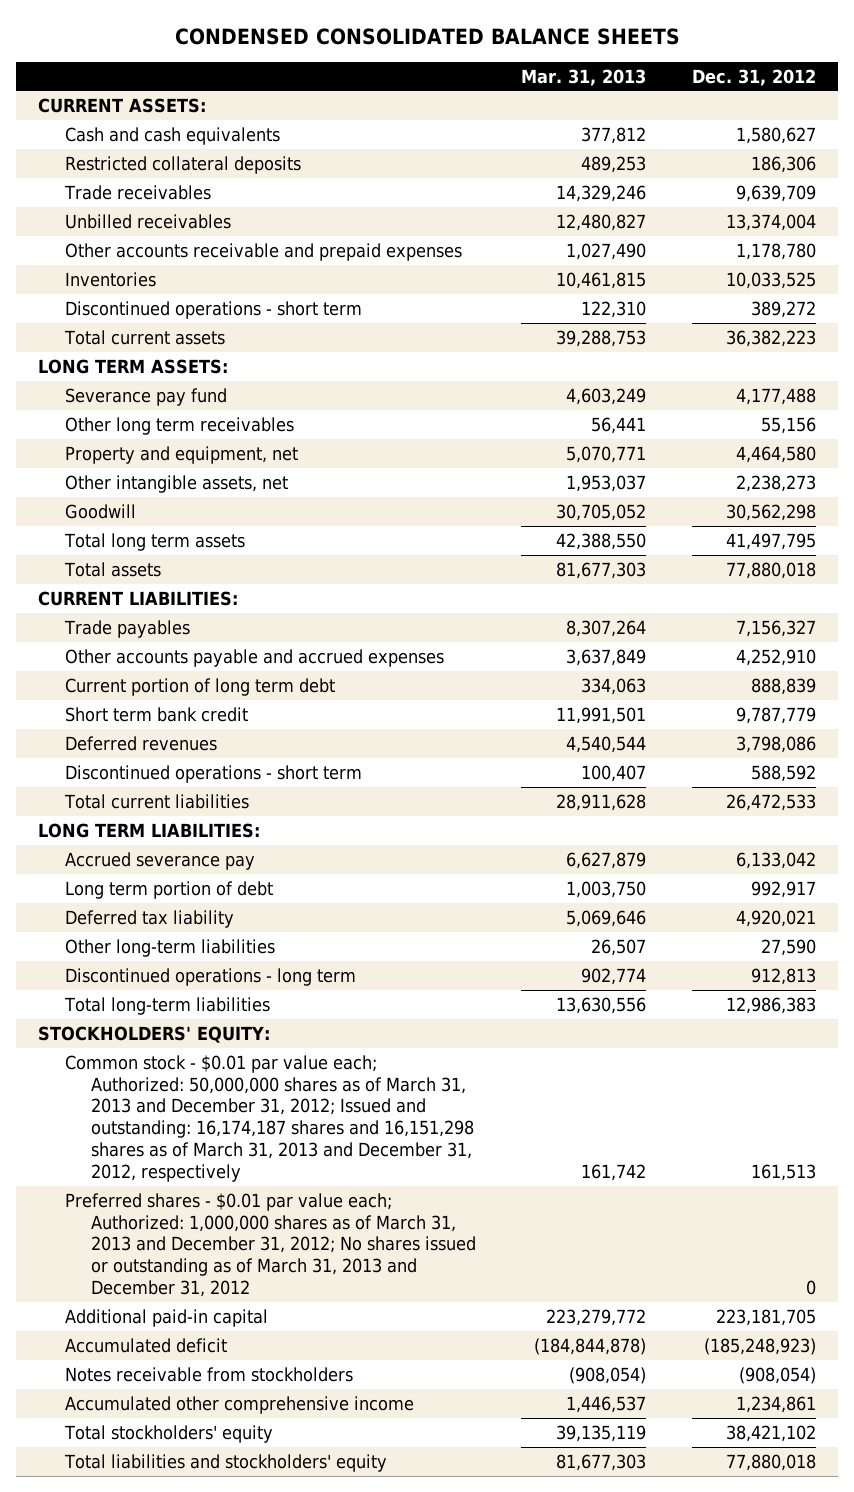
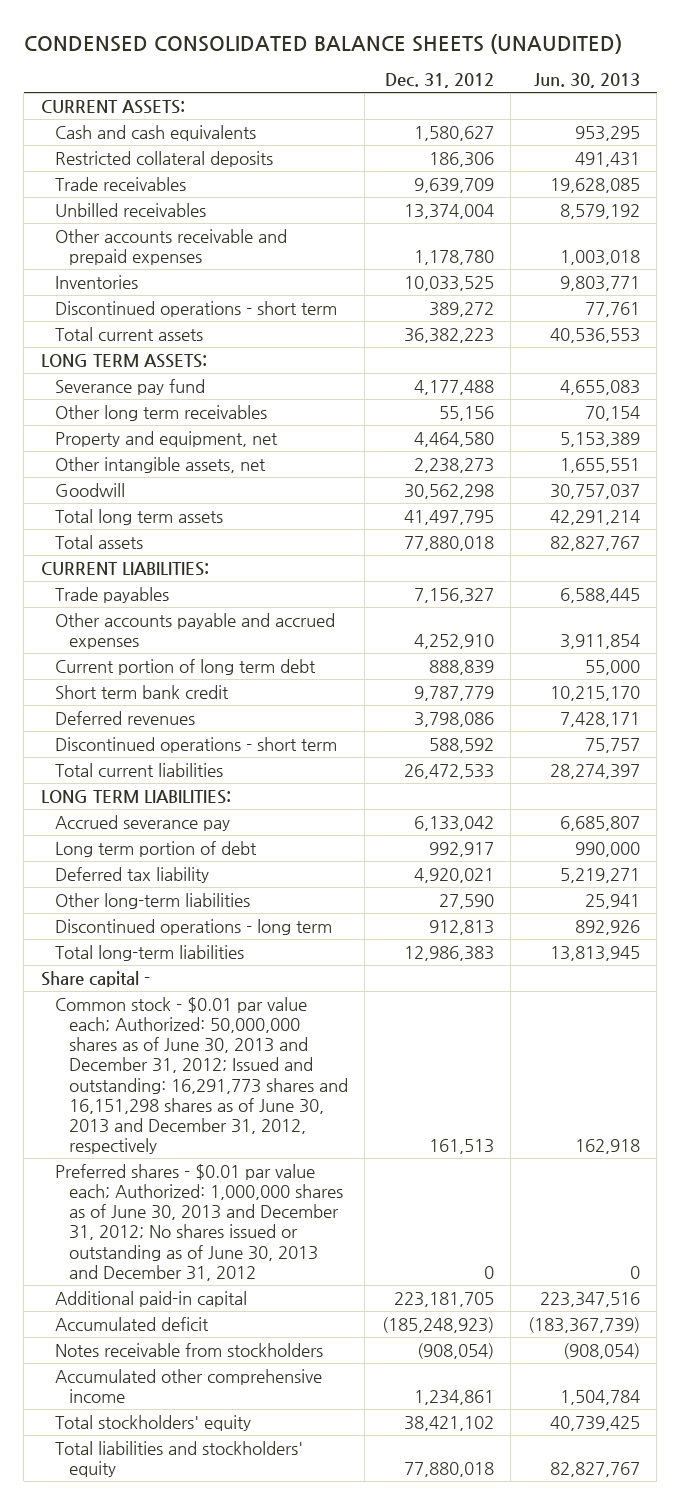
- CONDENSED CONSOLIDATED BALANCE SHEETS
+ CONDENSED CONSOLIDATED BALANCE SHEETS (UNAUDITED)
- | Mar. 31, 2013 | Dec. 31, 2012
+ | Dec. 31, 2012 | Jun. 30, 2013
- STOCKHOLDERS' EQUITY:
- Common stock - $0.01 par value each; Authorized: 50,000,000 shares as of March 31, 2013 and December 31, 2012; Issued and outstanding: 16,174,187 shares and 16,151,298 shares as of March 31, 2013 and December 31, 2012, respectively | 161,742 | 161,513
- Preferred shares - $0.01 par value each; Authorized: 1,000,000 shares as of March 31, 2013 and December 31, 2012; No shares issued or outstanding as of March 31, 2013 and December 31, 2012 | | 0
+ Share capital -
+ Common stock - $0.01 par value each; Authorized: 50,000,000 shares as of June 30, 2013 and December 31, 2012; Issued and outstanding: 16,291,773 shares and 16,151,298 shares as of June 30, 2013 and December 31, 2012, respectively | 161,513 | 162,918
+ Preferred shares - $0.01 par value each; Authorized: 1,000,000 shares as of June 30, 2013 and December 31, 2012; No shares issued or outstanding as of June 30, 2013 and December 31, 2012 | 0 | 0

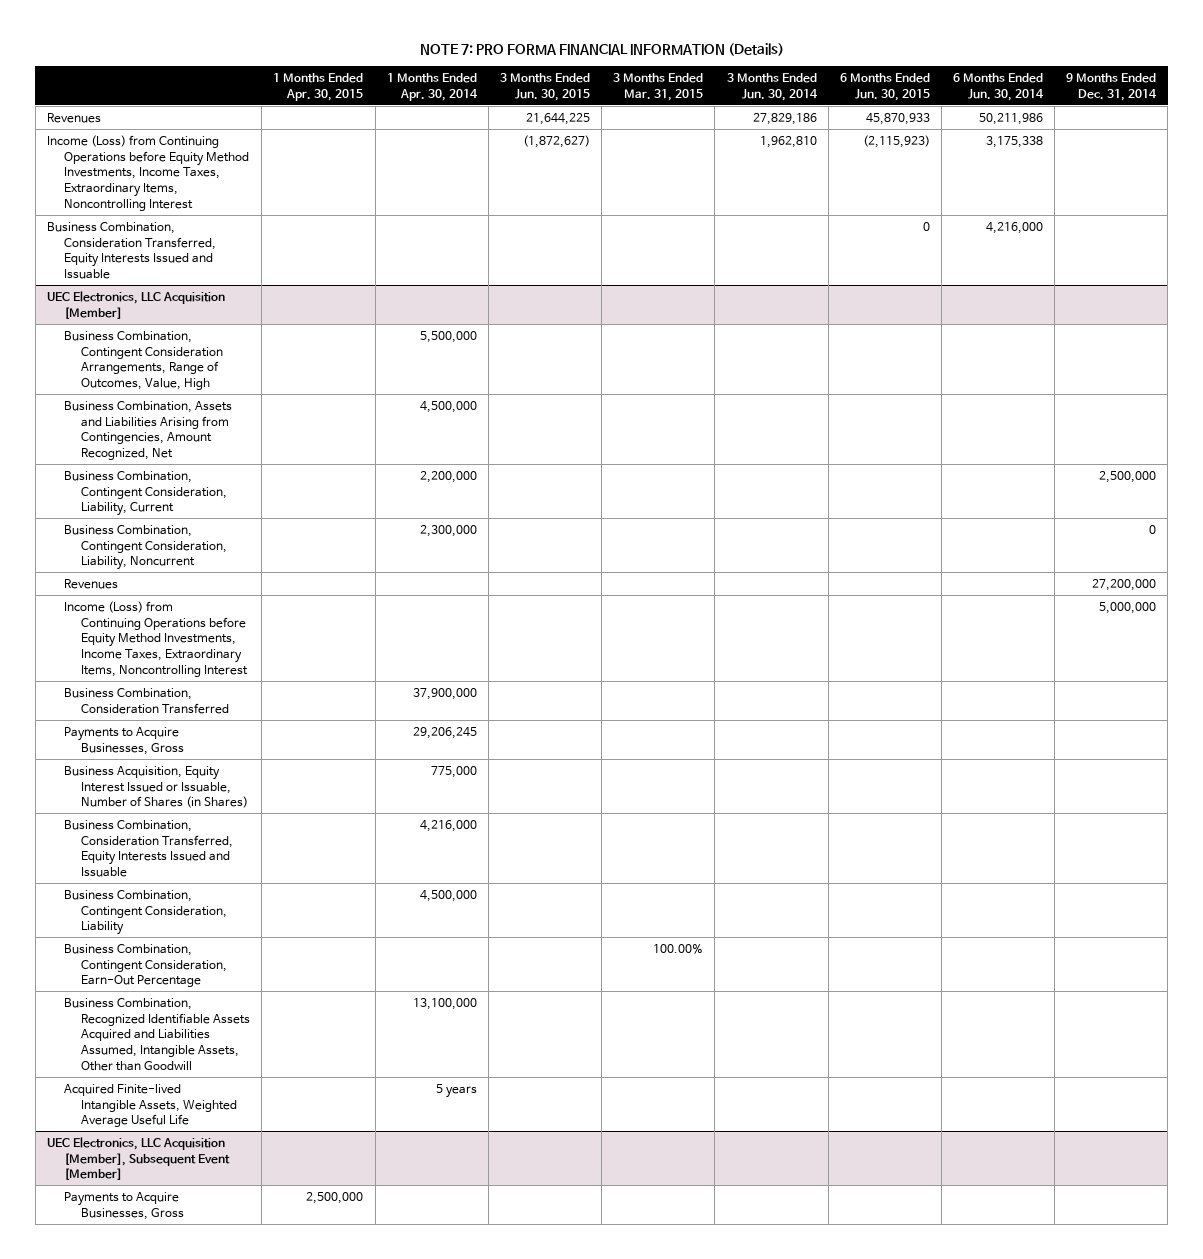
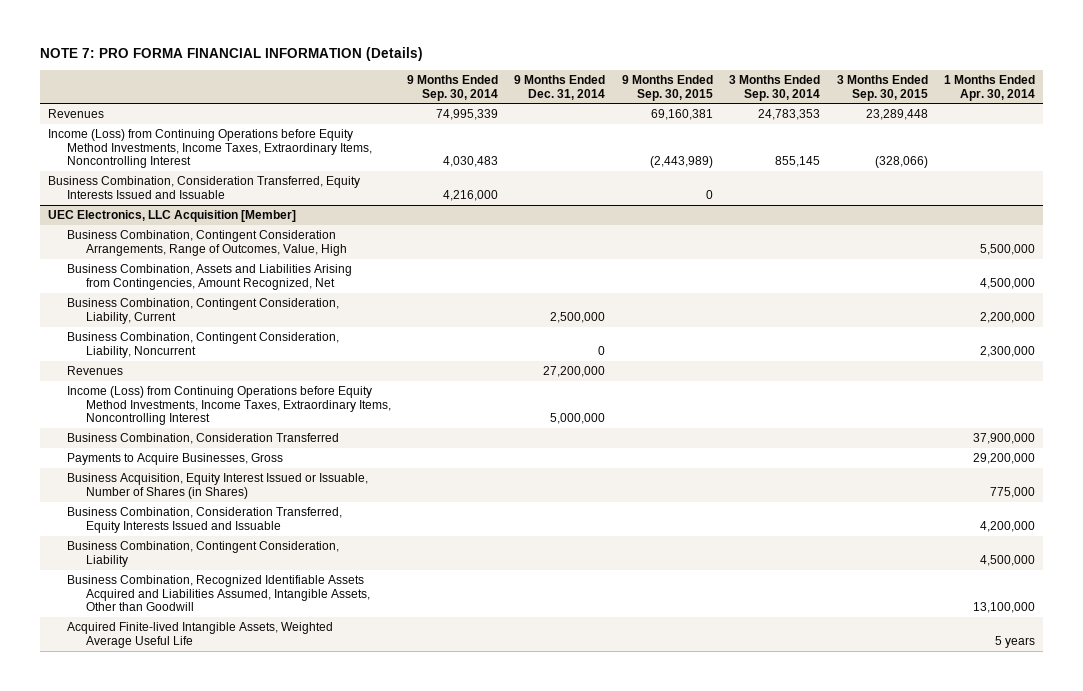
- | 1 Months Ended Apr. 30, 2015 | 1 Months Ended Apr. 30, 2014 | 3 Months Ended Jun. 30, 2015 | 3 Months Ended Mar. 31, 2015 | 3 Months Ended Jun. 30, 2014 | 6 Months Ended Jun. 30, 2015 | 6 Months Ended Jun. 30, 2014 | 9 Months Ended Dec. 31, 2014
+ | 9 Months Ended Sep. 30, 2014 | 9 Months Ended Dec. 31, 2014 | 9 Months Ended Sep. 30, 2015 | 3 Months Ended Sep. 30, 2014 | 3 Months Ended Sep. 30, 2015 | 1 Months Ended Apr. 30, 2014
@ UEC Electronics, LLC Acquisition [Member]
- Payments to Acquire Businesses, Gross | | 29,206,245 | | | | | |
+ Payments to Acquire Businesses, Gross | | | | | | 29,200,000
- Business Combination, Consideration Transferred, Equity Interests Issued and Issuable | | 4,216,000 | | | | | |
+ Business Combination, Consideration Transferred, Equity Interests Issued and Issuable | | | | | | 4,200,000
- Business Combination, Contingent Consideration, Earn-Out Percentage | | | | 100.00% | | | |
- UEC Electronics, LLC Acquisition [Member], Subsequent Event [Member]
- Payments to Acquire Businesses, Gross | 2,500,000 | | | | | | |

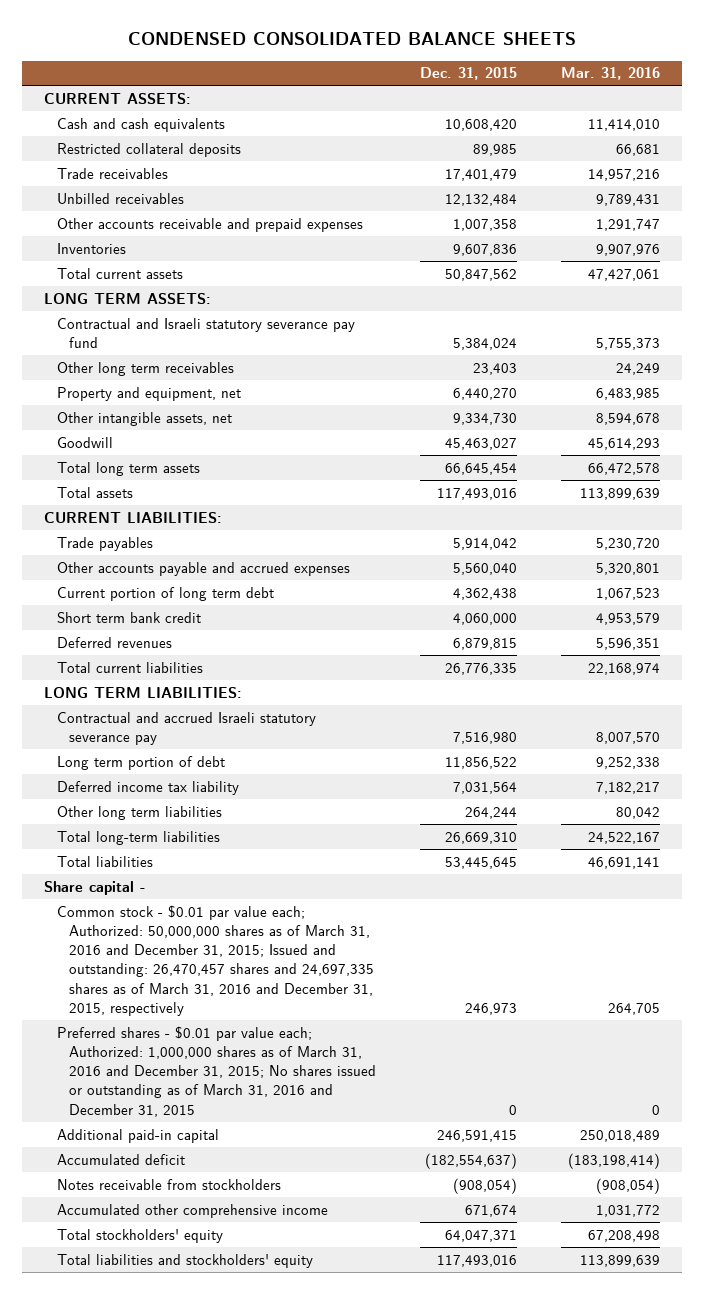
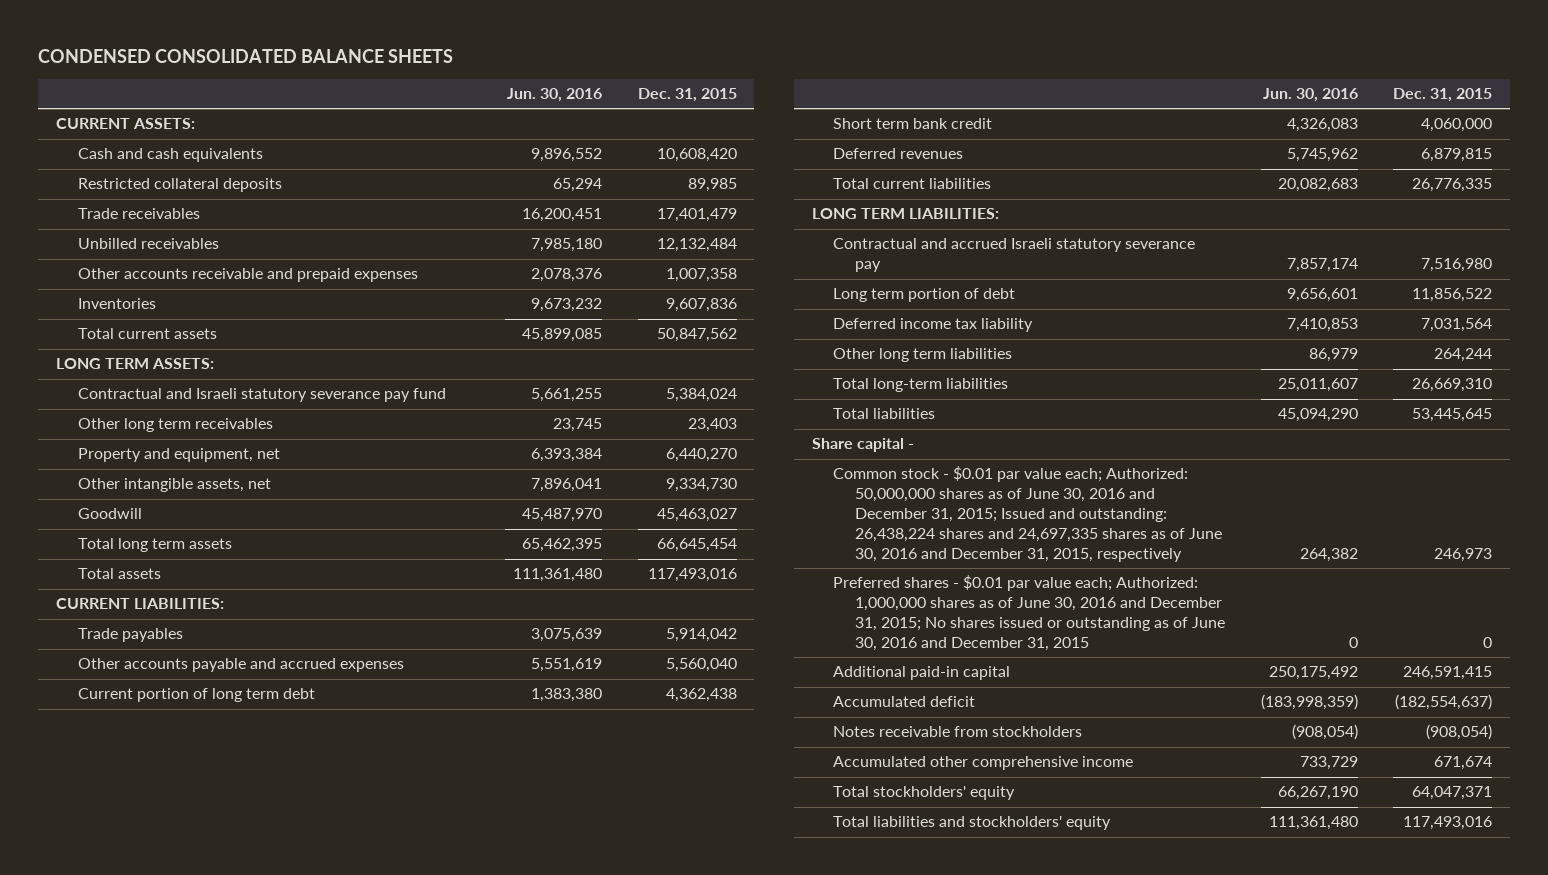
- | Dec. 31, 2015 | Mar. 31, 2016
+ | Jun. 30, 2016 | Dec. 31, 2015
- Common stock - $0.01 par value each; Authorized: 50,000,000 shares as of March 31, 2016 and December 31, 2015; Issued and outstanding: 26,470,457 shares and 24,697,335 shares as of March 31, 2016 and December 31, 2015, respectively | 246,973 | 264,705
- Preferred shares - $0.01 par value each; Authorized: 1,000,000 shares as of March 31, 2016 and December 31, 2015; No shares issued or outstanding as of March 31, 2016 and December 31, 2015 | 0 | 0
+ Common stock - $0.01 par value each; Authorized: 50,000,000 shares as of June 30, 2016 and December 31, 2015; Issued and outstanding: 26,438,224 shares and 24,697,335 shares as of June 30, 2016 and December 31, 2015, respectively | 264,382 | 246,973
+ Preferred shares - $0.01 par value each; Authorized: 1,000,000 shares as of June 30, 2016 and December 31, 2015; No shares issued or outstanding as of June 30, 2016 and December 31, 2015 | 0 | 0

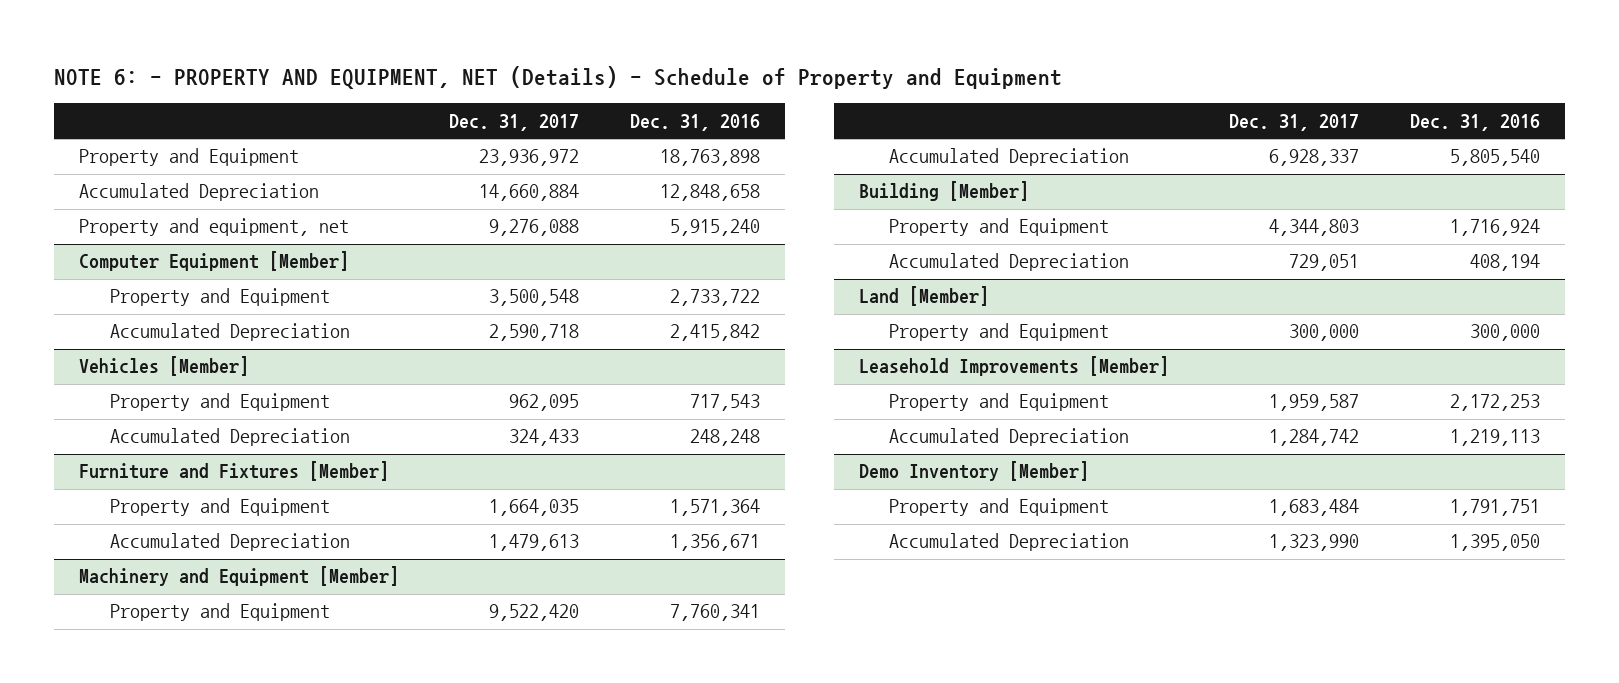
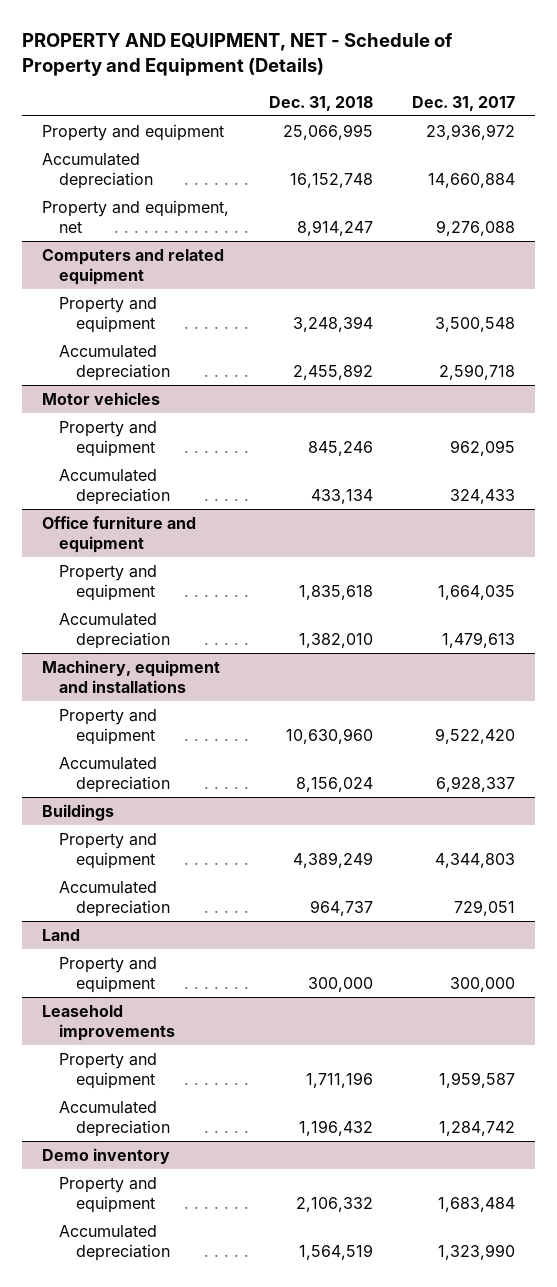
- NOTE 6: - PROPERTY AND EQUIPMENT, NET (Details) - Schedule of Property and Equipment
+ PROPERTY AND EQUIPMENT, NET - Schedule of Property and Equipment (Details)
- | Dec. 31, 2017 | Dec. 31, 2016
+ | Dec. 31, 2018 | Dec. 31, 2017
- Property and Equipment | 23,936,972 | 18,763,898
- Accumulated Depreciation | 14,660,884 | 12,848,658
+ Property and equipment | 25,066,995 | 23,936,972
+ Accumulated depreciation | 16,152,748 | 14,660,884
- Computer Equipment [Member]
- Property and Equipment | 3,500,548 | 2,733,722
- Accumulated Depreciation | 2,590,718 | 2,415,842
- Vehicles [Member]
- Property and Equipment | 962,095 | 717,543
- Accumulated Depreciation | 324,433 | 248,248
- Furniture and Fixtures [Member]
- Property and Equipment | 1,664,035 | 1,571,364
- Accumulated Depreciation | 1,479,613 | 1,356,671
- Machinery and Equipment [Member]
- Property and Equipment | 9,522,420 | 7,760,341
- Accumulated Depreciation | 6,928,337 | 5,805,540
- Building [Member]
- Property and Equipment | 4,344,803 | 1,716,924
- Accumulated Depreciation | 729,051 | 408,194
- Land [Member]
- Property and Equipment | 300,000 | 300,000
- Leasehold Improvements [Member]
- Property and Equipment | 1,959,587 | 2,172,253
- Accumulated Depreciation | 1,284,742 | 1,219,113
- Demo Inventory [Member]
- Property and Equipment | 1,683,484 | 1,791,751
- Accumulated Depreciation | 1,323,990 | 1,395,050
+ Computers and related equipment
+ Property and equipment | 3,248,394 | 3,500,548
+ Accumulated depreciation | 2,455,892 | 2,590,718
+ Motor vehicles
+ Property and equipment | 845,246 | 962,095
+ Accumulated depreciation | 433,134 | 324,433
+ Office furniture and equipment
+ Property and equipment | 1,835,618 | 1,664,035
+ Accumulated depreciation | 1,382,010 | 1,479,613
+ Machinery, equipment and installations
+ Property and equipment | 10,630,960 | 9,522,420
+ Accumulated depreciation | 8,156,024 | 6,928,337
+ Buildings
+ Property and equipment | 4,389,249 | 4,344,803
+ Accumulated depreciation | 964,737 | 729,051
+ Land
+ Property and equipment | 300,000 | 300,000
+ Leasehold improvements
+ Property and equipment | 1,711,196 | 1,959,587
+ Accumulated depreciation | 1,196,432 | 1,284,742
+ Demo inventory
+ Property and equipment | 2,106,332 | 1,683,484
+ Accumulated depreciation | 1,564,519 | 1,323,990

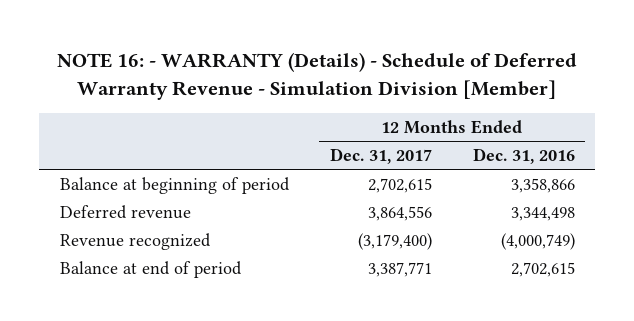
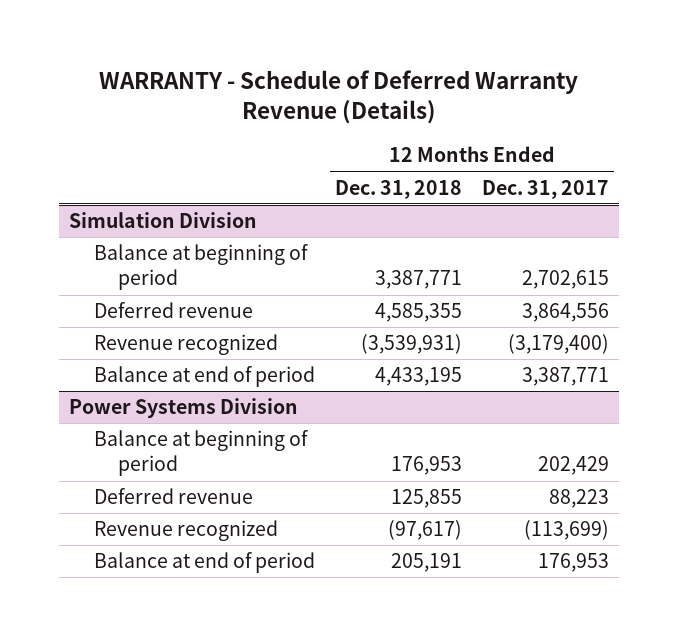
- NOTE 16: - WARRANTY (Details) - Schedule of Deferred Warranty Revenue - Simulation Division [Member]
+ WARRANTY - Schedule of Deferred Warranty Revenue (Details)
- | 12 Months Ended Dec. 31, 2017 | 12 Months Ended Dec. 31, 2016
+ | 12 Months Ended Dec. 31, 2018 | 12 Months Ended Dec. 31, 2017
+ Simulation Division
+ Power Systems Division
+ Balance at beginning of period | 176,953 | 202,429
+ Deferred revenue | 125,855 | 88,223
+ Revenue recognized | (97,617) | (113,699)
+ Balance at end of period | 205,191 | 176,953

